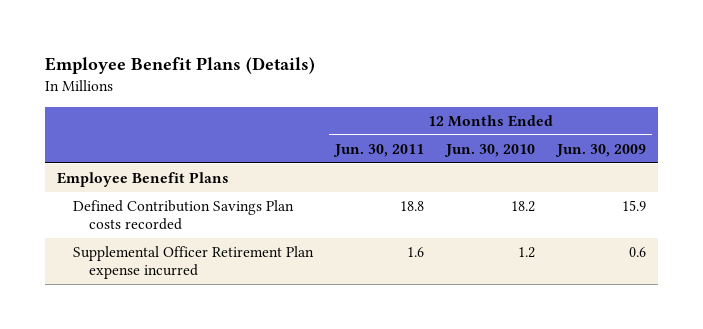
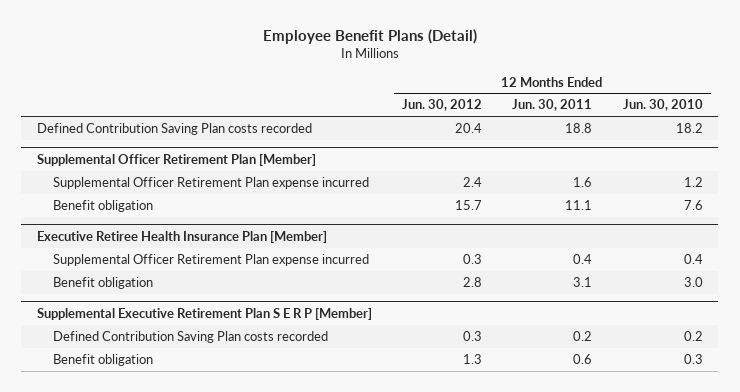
- Employee Benefit Plans (Details)
+ Employee Benefit Plans (Detail)
- | 12 Months Ended Jun. 30, 2011 | 12 Months Ended Jun. 30, 2010 | 12 Months Ended Jun. 30, 2009
+ | 12 Months Ended Jun. 30, 2012 | 12 Months Ended Jun. 30, 2011 | 12 Months Ended Jun. 30, 2010
- Employee Benefit Plans
- Defined Contribution Savings Plan costs recorded | 18.8 | 18.2 | 15.9
+ Defined Contribution Saving Plan costs recorded | 20.4 | 18.8 | 18.2
+ Supplemental Officer Retirement Plan [Member]
+ Benefit obligation | 15.7 | 11.1 | 7.6
+ Executive Retiree Health Insurance Plan [Member]
+ Supplemental Officer Retirement Plan expense incurred | 0.3 | 0.4 | 0.4
+ Benefit obligation | 2.8 | 3.1 | 3.0
+ Supplemental Executive Retirement Plan S E R P [Member]
+ Defined Contribution Saving Plan costs recorded | 0.3 | 0.2 | 0.2
+ Benefit obligation | 1.3 | 0.6 | 0.3

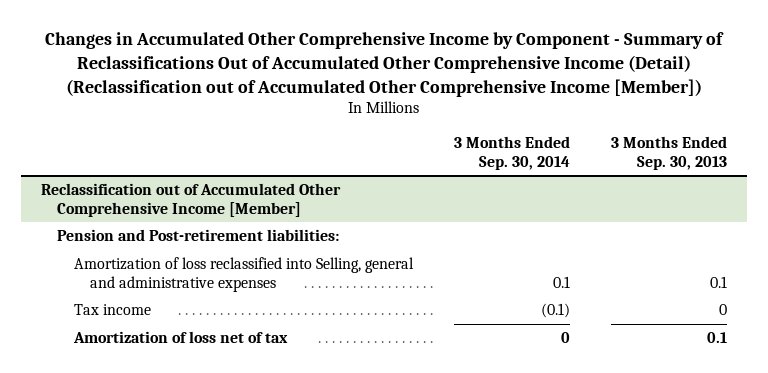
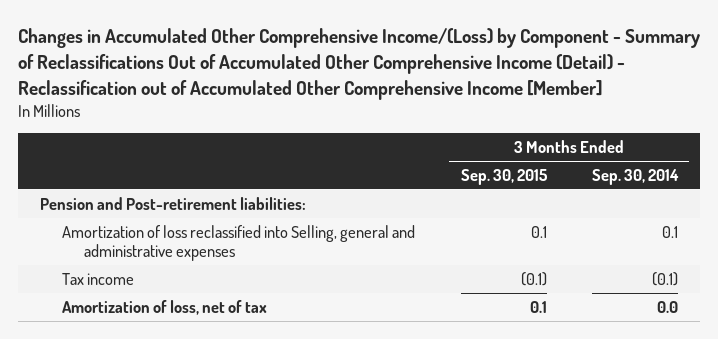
- Changes in Accumulated Other Comprehensive Income by Component - Summary of Reclassifications Out of Accumulated Other Comprehensive Income (Detail) (Reclassification out of Accumulated Other Comprehensive Income [Member])
+ Changes in Accumulated Other Comprehensive Income/(Loss) by Component - Summary of Reclassifications Out of Accumulated Other Comprehensive Income (Detail) - Reclassification out of Accumulated Other Comprehensive Income [Member]
- | 3 Months Ended Sep. 30, 2014 | 3 Months Ended Sep. 30, 2013
+ | 3 Months Ended Sep. 30, 2015 | 3 Months Ended Sep. 30, 2014
- Reclassification out of Accumulated Other Comprehensive Income [Member]
- Amortization of loss net of tax | 0 | 0.1
+ Amortization of loss, net of tax | 0.1 | 0.0

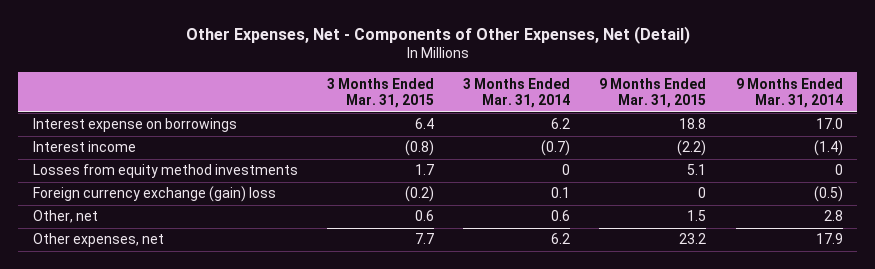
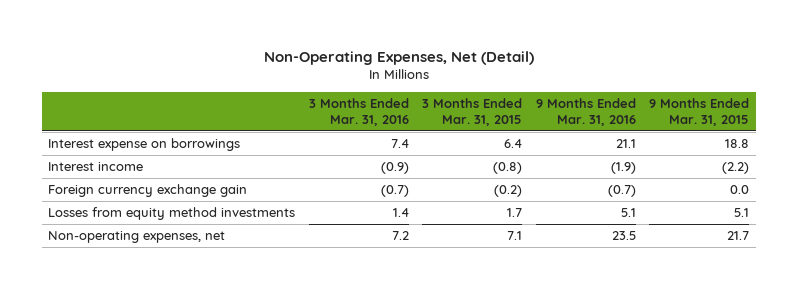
- Other Expenses, Net - Components of Other Expenses, Net (Detail)
+ Non-Operating Expenses, Net (Detail)
- | 3 Months Ended Mar. 31, 2015 | 3 Months Ended Mar. 31, 2014 | 9 Months Ended Mar. 31, 2015 | 9 Months Ended Mar. 31, 2014
+ | 3 Months Ended Mar. 31, 2016 | 3 Months Ended Mar. 31, 2015 | 9 Months Ended Mar. 31, 2016 | 9 Months Ended Mar. 31, 2015
+ Foreign currency exchange gain | (0.7) | (0.2) | (0.7) | 0.0
- Foreign currency exchange (gain) loss | (0.2) | 0.1 | 0 | (0.5)
- Other, net | 0.6 | 0.6 | 1.5 | 2.8
- Other expenses, net | 7.7 | 6.2 | 23.2 | 17.9
+ Non-operating expenses, net | 7.2 | 7.1 | 23.5 | 21.7

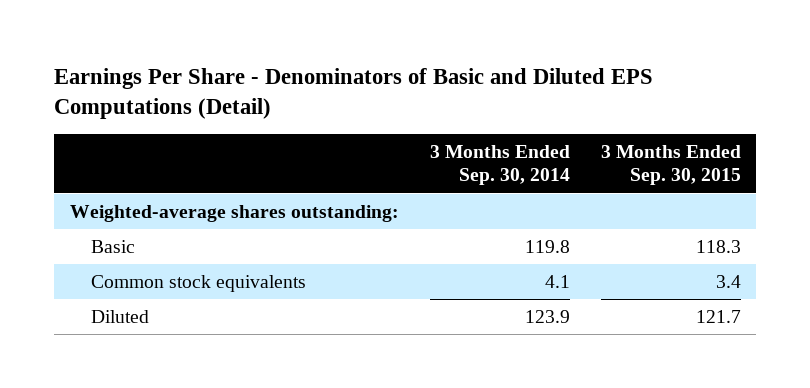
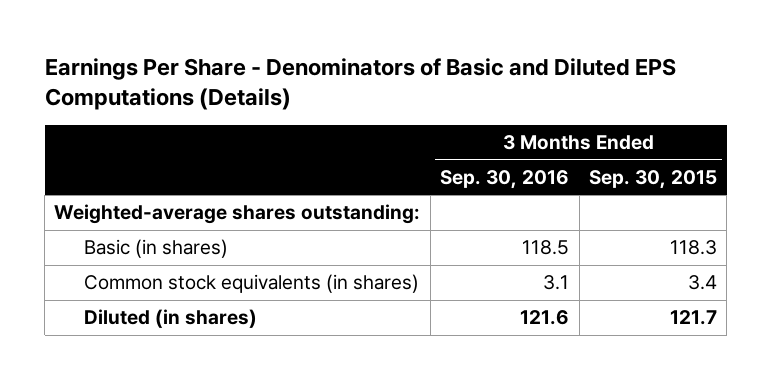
- Earnings Per Share - Denominators of Basic and Diluted EPS Computations (Detail)
+ Earnings Per Share - Denominators of Basic and Diluted EPS Computations (Details)
- | 3 Months Ended Sep. 30, 2014 | 3 Months Ended Sep. 30, 2015
+ | 3 Months Ended Sep. 30, 2016 | 3 Months Ended Sep. 30, 2015
- Basic | 119.8 | 118.3
- Common stock equivalents | 4.1 | 3.4
- Diluted | 123.9 | 121.7
+ Basic (in shares) | 118.5 | 118.3
+ Common stock equivalents (in shares) | 3.1 | 3.4
+ Diluted (in shares) | 121.6 | 121.7

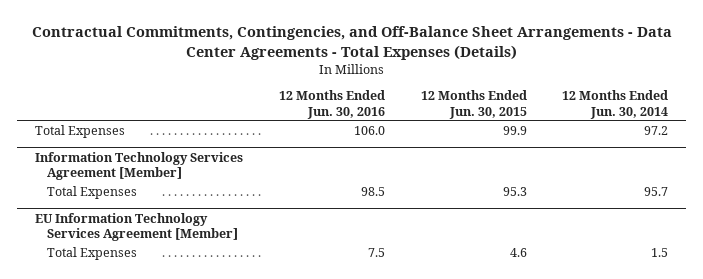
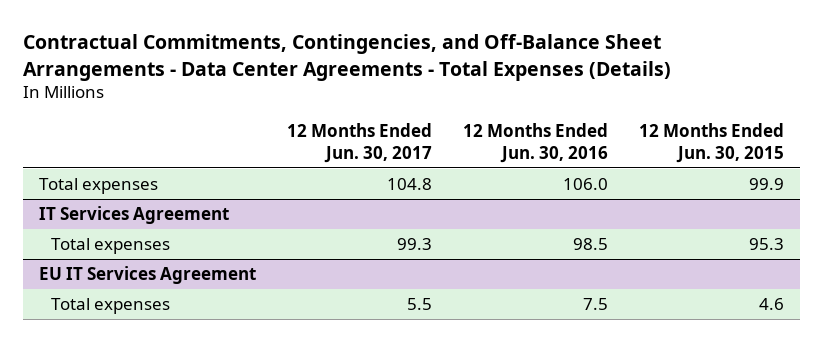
- | 12 Months Ended Jun. 30, 2016 | 12 Months Ended Jun. 30, 2015 | 12 Months Ended Jun. 30, 2014
+ | 12 Months Ended Jun. 30, 2017 | 12 Months Ended Jun. 30, 2016 | 12 Months Ended Jun. 30, 2015
- Total Expenses | 106.0 | 99.9 | 97.2
- Information Technology Services Agreement [Member]
- Total Expenses | 98.5 | 95.3 | 95.7
- EU Information Technology Services Agreement [Member]
- Total Expenses | 7.5 | 4.6 | 1.5
+ Total expenses | 104.8 | 106.0 | 99.9
+ IT Services Agreement
+ Total expenses | 99.3 | 98.5 | 95.3
+ EU IT Services Agreement
+ Total expenses | 5.5 | 7.5 | 4.6

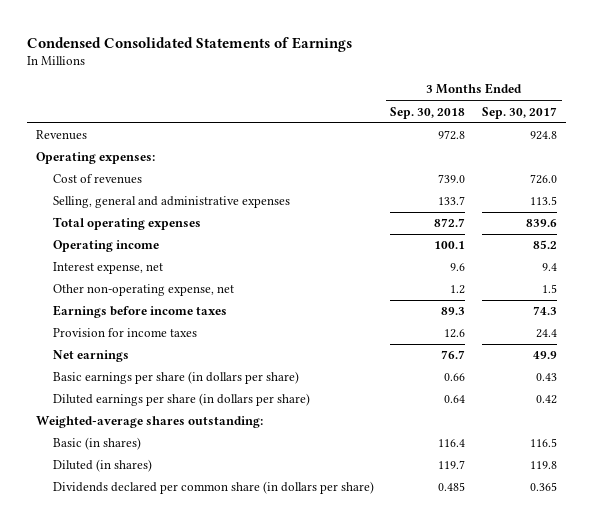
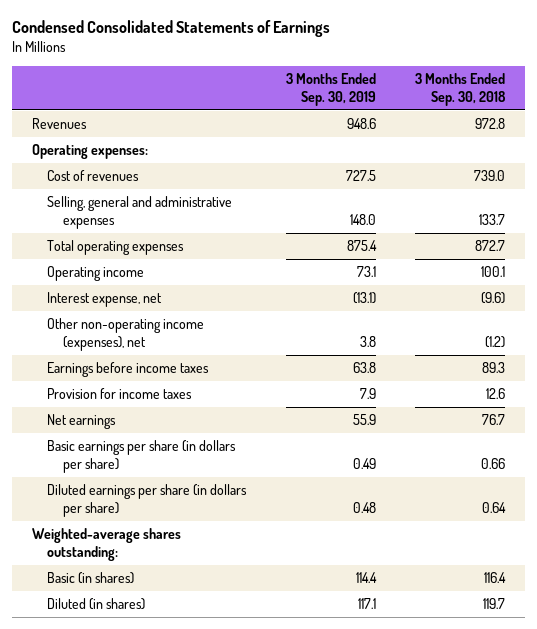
- | 3 Months Ended Sep. 30, 2018 | 3 Months Ended Sep. 30, 2017
+ | 3 Months Ended Sep. 30, 2019 | 3 Months Ended Sep. 30, 2018
- Interest expense, net | 9.6 | 9.4
- Other non-operating expense, net | 1.2 | 1.5
+ Interest expense, net | (13.1) | (9.6)
+ Other non-operating income (expenses), net | 3.8 | (1.2)
- Dividends declared per common share (in dollars per share) | 0.485 | 0.365

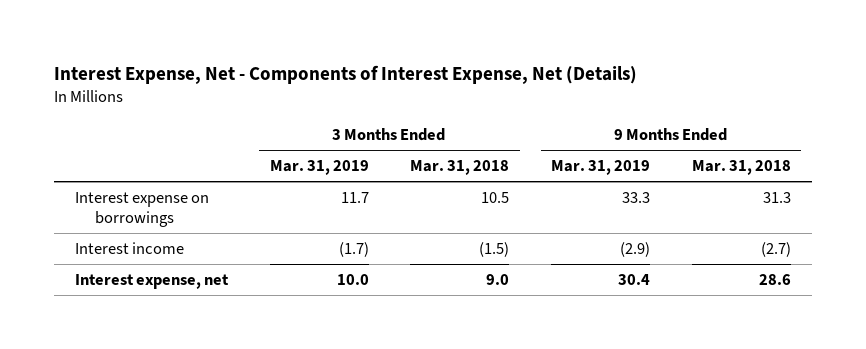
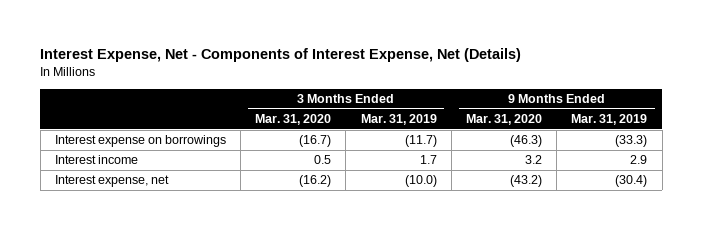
- | 3 Months Ended Mar. 31, 2019 | 3 Months Ended Mar. 31, 2018 | 9 Months Ended Mar. 31, 2019 | 9 Months Ended Mar. 31, 2018
+ | 3 Months Ended Mar. 31, 2020 | 3 Months Ended Mar. 31, 2019 | 9 Months Ended Mar. 31, 2020 | 9 Months Ended Mar. 31, 2019
- Interest expense on borrowings | 11.7 | 10.5 | 33.3 | 31.3
- Interest income | (1.7) | (1.5) | (2.9) | (2.7)
- Interest expense, net | 10.0 | 9.0 | 30.4 | 28.6
+ Interest expense on borrowings | (16.7) | (11.7) | (46.3) | (33.3)
+ Interest income | 0.5 | 1.7 | 3.2 | 2.9
+ Interest expense, net | (16.2) | (10.0) | (43.2) | (30.4)

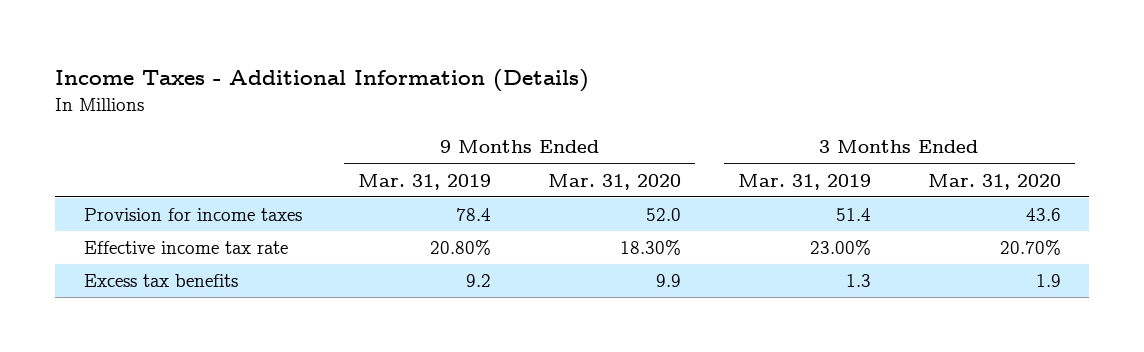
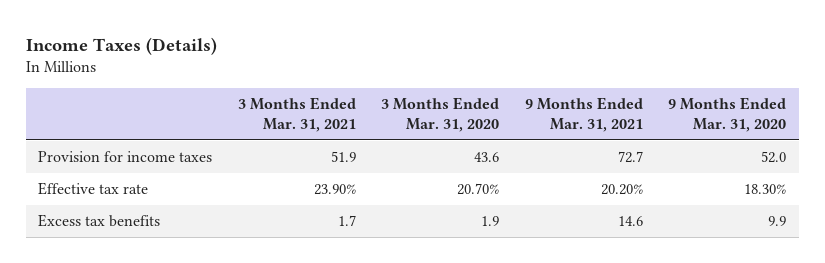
- Income Taxes - Additional Information (Details)
+ Income Taxes (Details)
- | 9 Months Ended Mar. 31, 2019 | 9 Months Ended Mar. 31, 2020 | 3 Months Ended Mar. 31, 2019 | 3 Months Ended Mar. 31, 2020
+ | 3 Months Ended Mar. 31, 2021 | 3 Months Ended Mar. 31, 2020 | 9 Months Ended Mar. 31, 2021 | 9 Months Ended Mar. 31, 2020
- Effective income tax rate | 20.80% | 18.30% | 23.00% | 20.70%
+ Effective tax rate | 23.90% | 20.70% | 20.20% | 18.30%

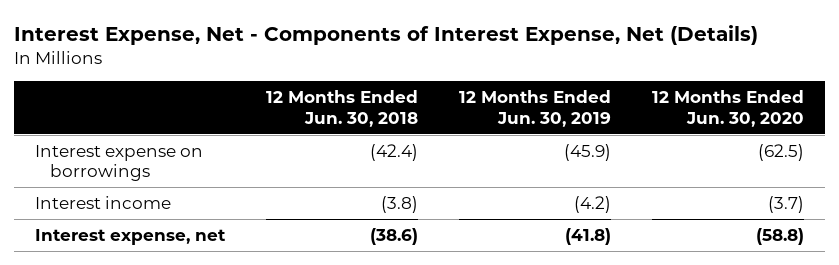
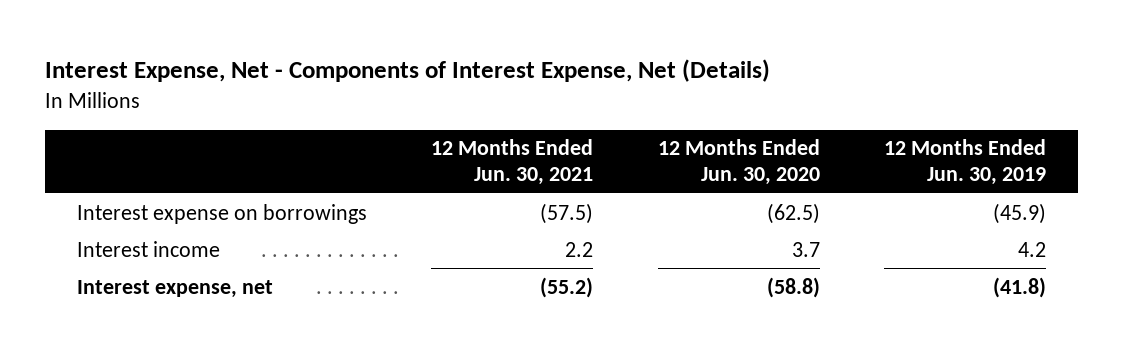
- | 12 Months Ended Jun. 30, 2018 | 12 Months Ended Jun. 30, 2019 | 12 Months Ended Jun. 30, 2020
+ | 12 Months Ended Jun. 30, 2021 | 12 Months Ended Jun. 30, 2020 | 12 Months Ended Jun. 30, 2019
- Interest income | (3.8) | (4.2) | (3.7)
+ Interest income | 2.2 | 3.7 | 4.2

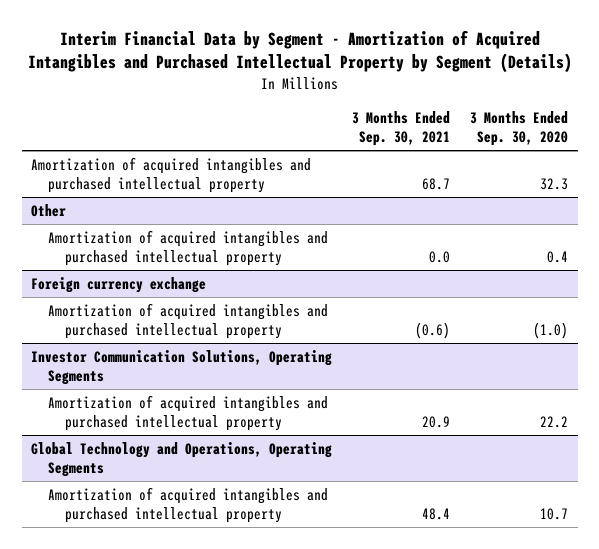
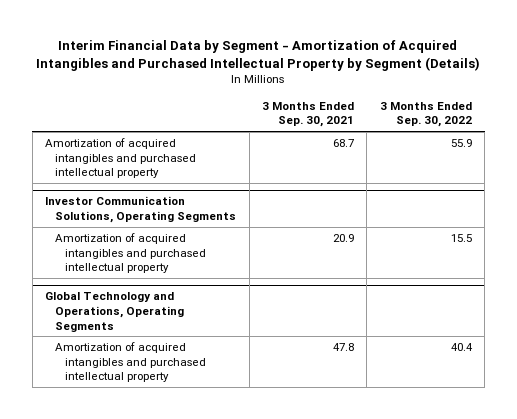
- | 3 Months Ended Sep. 30, 2021 | 3 Months Ended Sep. 30, 2020
+ | 3 Months Ended Sep. 30, 2021 | 3 Months Ended Sep. 30, 2022
- Other
- Amortization of acquired intangibles and purchased intellectual property | 0.0 | 0.4
- Foreign currency exchange
- Amortization of acquired intangibles and purchased intellectual property | (0.6) | (1.0)
@ Global Technology and Operations, Operating Segments
- Amortization of acquired intangibles and purchased intellectual property | 48.4 | 10.7
+ Amortization of acquired intangibles and purchased intellectual property | 47.8 | 40.4

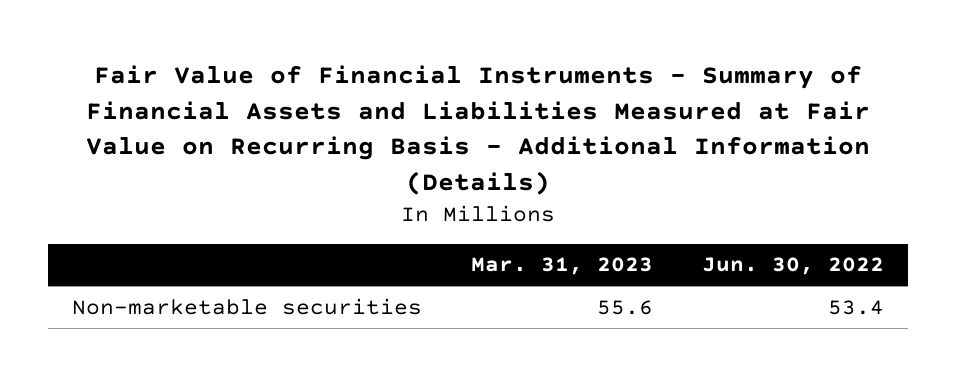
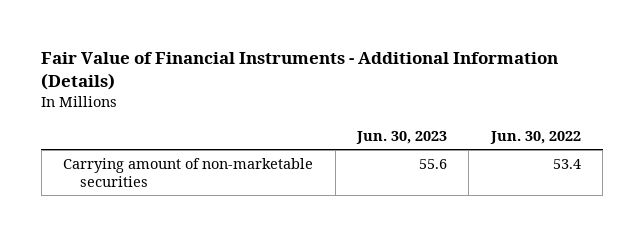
- Fair Value of Financial Instruments - Summary of Financial Assets and Liabilities Measured at Fair Value on Recurring Basis - Additional Information (Details)
+ Fair Value of Financial Instruments - Additional Information (Details)
- | Mar. 31, 2023 | Jun. 30, 2022
+ | Jun. 30, 2023 | Jun. 30, 2022
- Non-marketable securities | 55.6 | 53.4
+ Carrying amount of non-marketable securities | 55.6 | 53.4

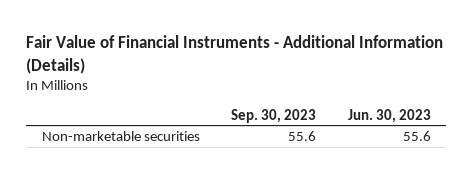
- | Jun. 30, 2023 | Jun. 30, 2022
+ | Sep. 30, 2023 | Jun. 30, 2023
- Carrying amount of non-marketable securities | 55.6 | 53.4
+ Non-marketable securities | 55.6 | 55.6

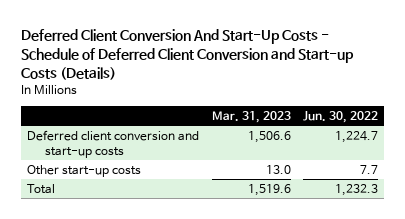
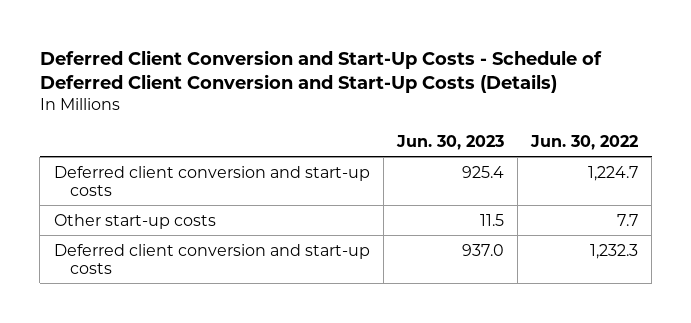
- Deferred Client Conversion And Start-Up Costs - Schedule of Deferred Client Conversion and Start-up Costs (Details)
+ Deferred Client Conversion and Start-Up Costs - Schedule of Deferred Client Conversion and Start-Up Costs (Details)
- | Mar. 31, 2023 | Jun. 30, 2022
+ | Jun. 30, 2023 | Jun. 30, 2022
- Total | 1,519.6 | 1,232.3
+ Deferred client conversion and start-up costs | 937.0 | 1,232.3

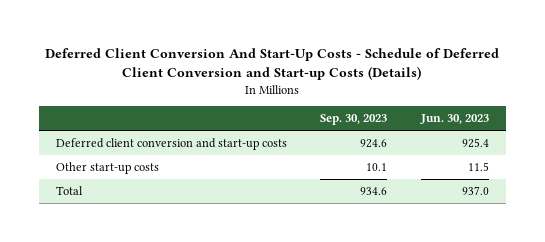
- Deferred Client Conversion and Start-Up Costs - Schedule of Deferred Client Conversion and Start-Up Costs (Details)
+ Deferred Client Conversion And Start-Up Costs - Schedule of Deferred Client Conversion and Start-up Costs (Details)
- | Jun. 30, 2023 | Jun. 30, 2022
+ | Sep. 30, 2023 | Jun. 30, 2023
- Deferred client conversion and start-up costs | 937.0 | 1,232.3
+ Total | 934.6 | 937.0

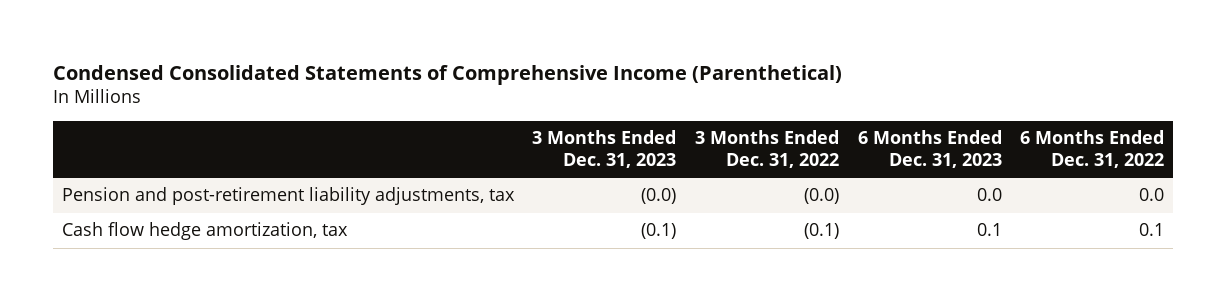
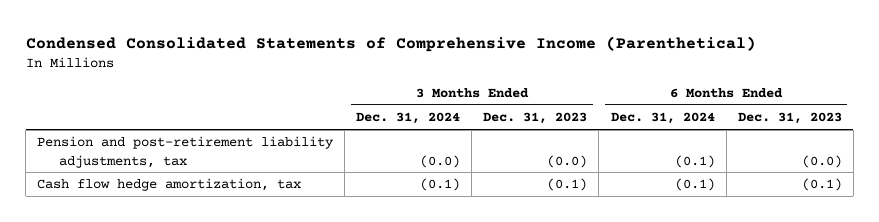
- | 3 Months Ended Dec. 31, 2023 | 3 Months Ended Dec. 31, 2022 | 6 Months Ended Dec. 31, 2023 | 6 Months Ended Dec. 31, 2022
+ | 3 Months Ended Dec. 31, 2024 | 3 Months Ended Dec. 31, 2023 | 6 Months Ended Dec. 31, 2024 | 6 Months Ended Dec. 31, 2023
- Pension and post-retirement liability adjustments, tax | (0.0) | (0.0) | 0.0 | 0.0
- Cash flow hedge amortization, tax | (0.1) | (0.1) | 0.1 | 0.1
+ Pension and post-retirement liability adjustments, tax | (0.0) | (0.0) | (0.1) | (0.0)
+ Cash flow hedge amortization, tax | (0.1) | (0.1) | (0.1) | (0.1)

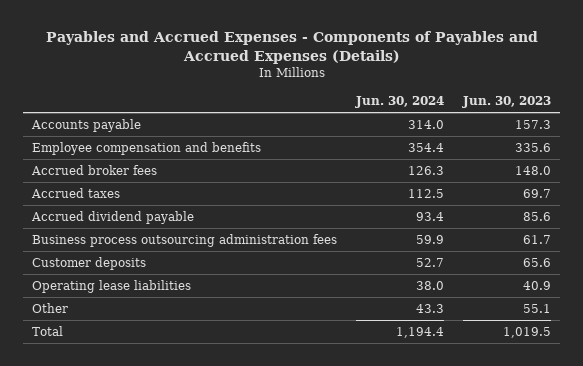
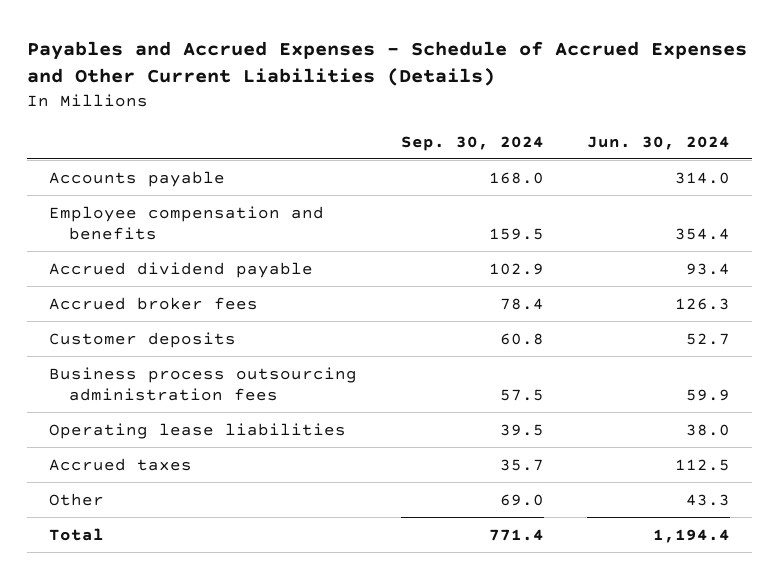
- Payables and Accrued Expenses - Components of Payables and Accrued Expenses (Details)
+ Payables and Accrued Expenses - Schedule of Accrued Expenses and Other Current Liabilities (Details)
- | Jun. 30, 2024 | Jun. 30, 2023
+ | Sep. 30, 2024 | Jun. 30, 2024
moved down: Accrued broker fees | 78.4 | 126.3
moved down: Business process outsourcing administration fees | 57.5 | 59.9
moved down: Accrued taxes | 35.7 | 112.5

